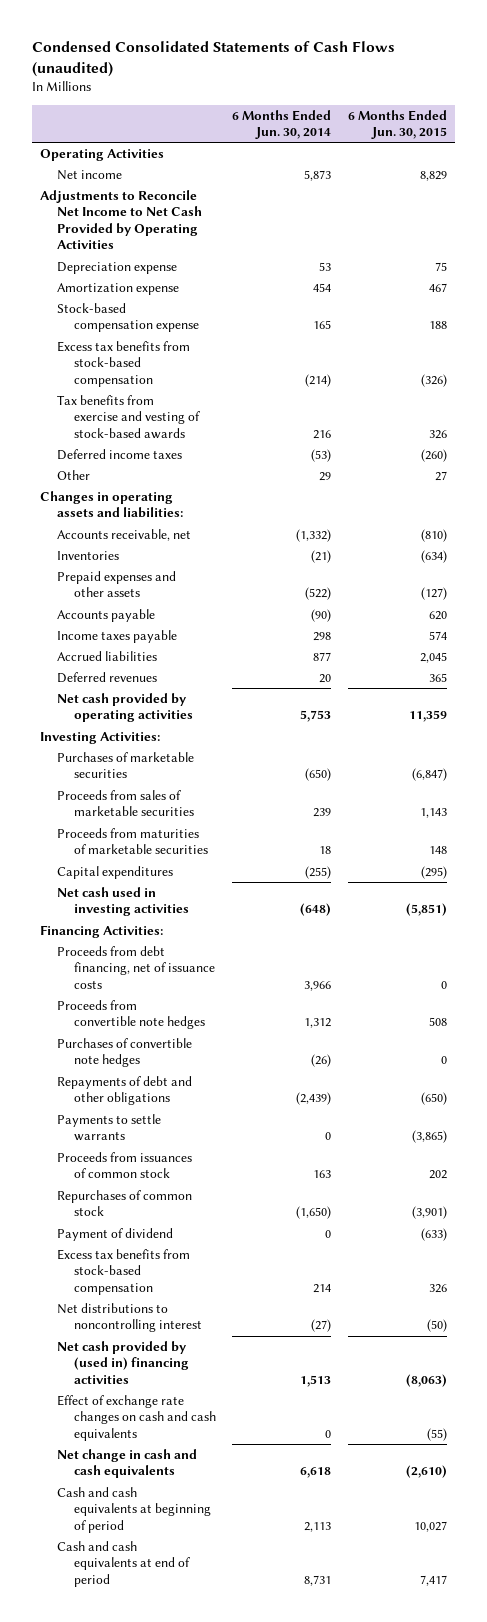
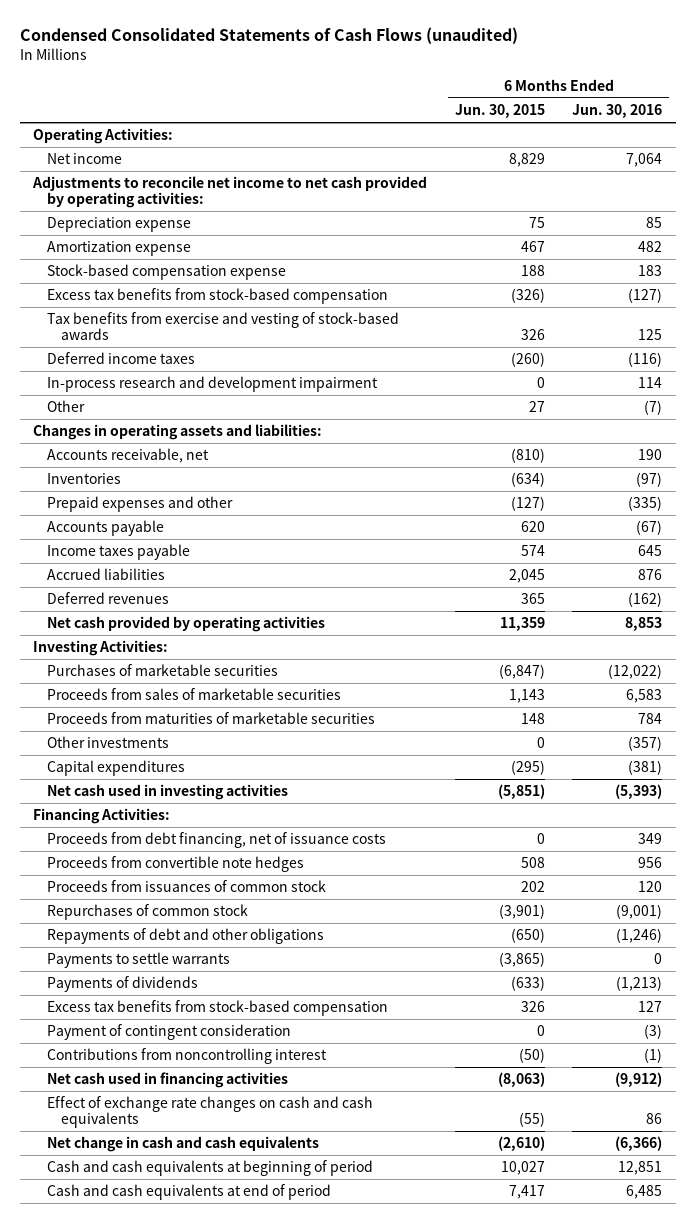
- | 6 Months Ended Jun. 30, 2014 | 6 Months Ended Jun. 30, 2015
+ | 6 Months Ended Jun. 30, 2015 | 6 Months Ended Jun. 30, 2016
- Operating Activities
+ Operating Activities:
- Adjustments to Reconcile Net Income to Net Cash Provided by Operating Activities
+ Adjustments to reconcile net income to net cash provided by operating activities:
+ In-process research and development impairment | 0 | 114
- Prepaid expenses and other assets | (522) | (127)
+ Prepaid expenses and other | (127) | (335)
+ Other investments | 0 | (357)
- Purchases of convertible note hedges | (26) | 0
- Payment of dividend | 0 | (633)
moved down: Repayments of debt and other obligations | (650) | (1,246)
moved down: Payments to settle warrants | (3,865) | 0
+ Payments of dividends | (633) | (1,213)
- Net distributions to noncontrolling interest | (27) | (50)
- Net cash provided by (used in) financing activities | 1,513 | (8,063)
+ Payment of contingent consideration | 0 | (3)
+ Contributions from noncontrolling interest | (50) | (1)
+ Net cash used in financing activities | (8,063) | (9,912)

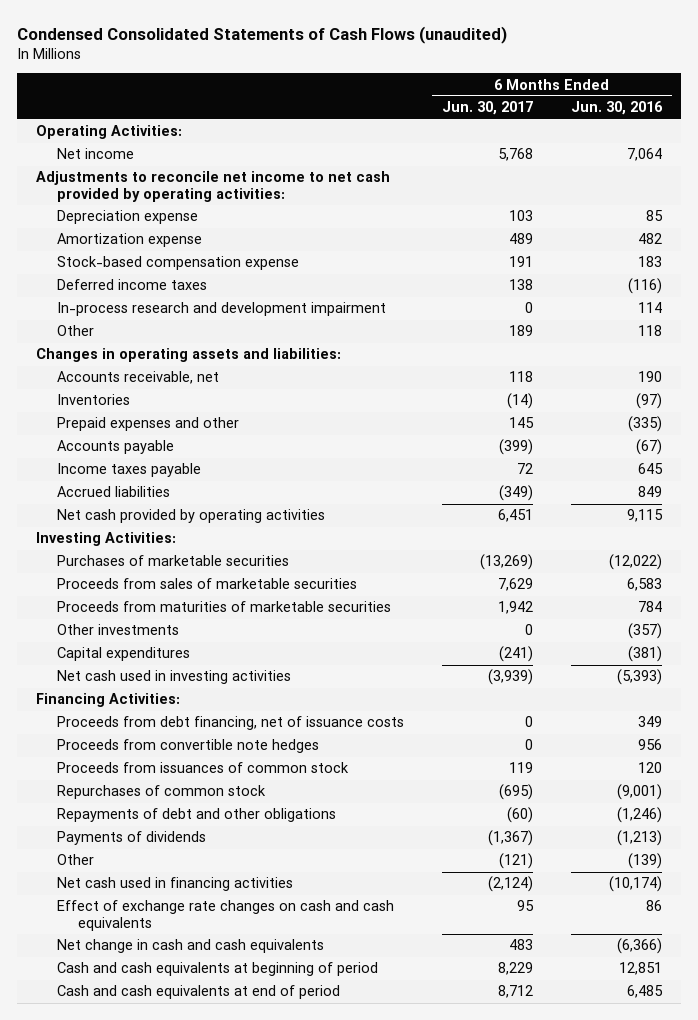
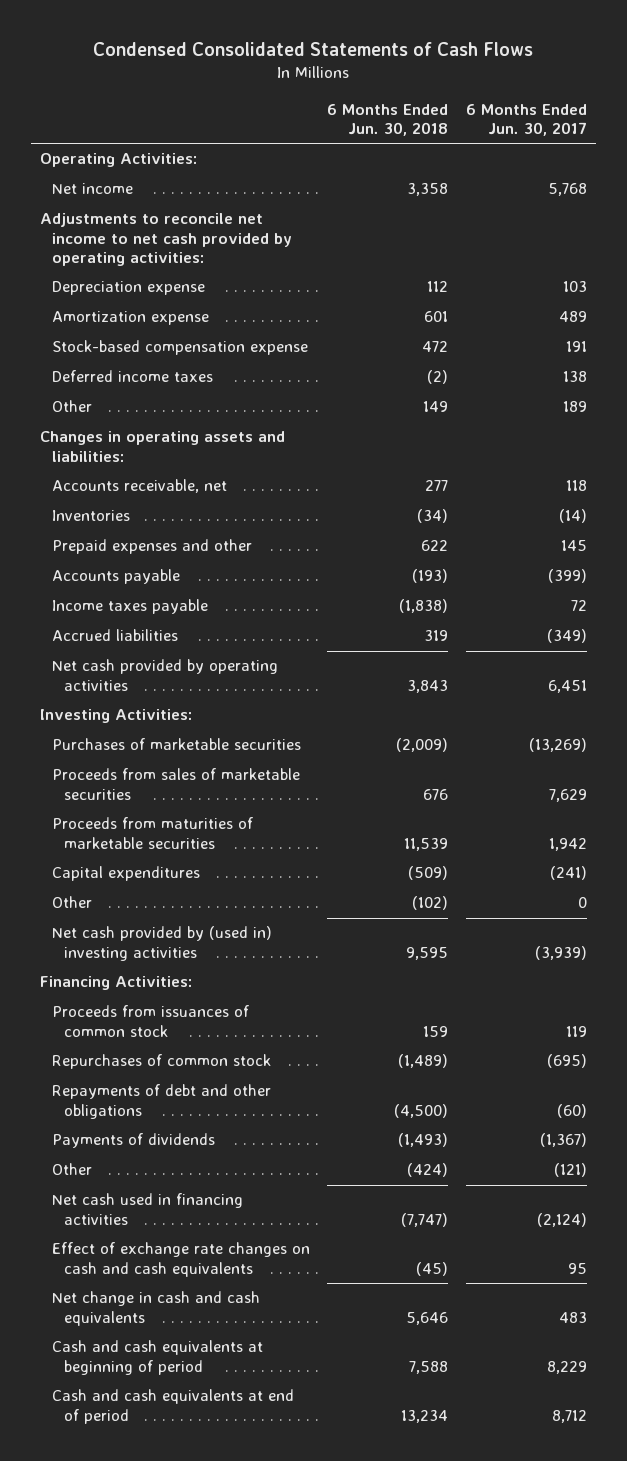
- Condensed Consolidated Statements of Cash Flows (unaudited)
+ Condensed Consolidated Statements of Cash Flows
- | 6 Months Ended Jun. 30, 2017 | 6 Months Ended Jun. 30, 2016
+ | 6 Months Ended Jun. 30, 2018 | 6 Months Ended Jun. 30, 2017
- In-process research and development impairment | 0 | 114
- Other investments | 0 | (357)
- Net cash used in investing activities | (3,939) | (5,393)
+ Other | (102) | 0
+ Net cash provided by (used in) investing activities | 9,595 | (3,939)
- Proceeds from debt financing, net of issuance costs | 0 | 349
- Proceeds from convertible note hedges | 0 | 956

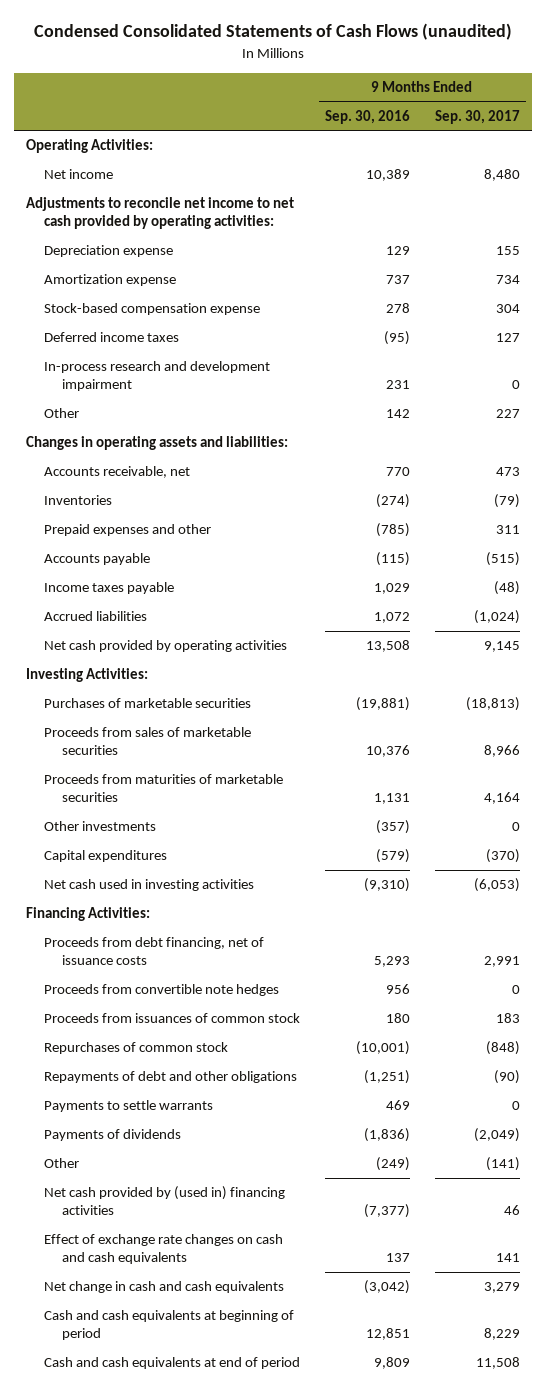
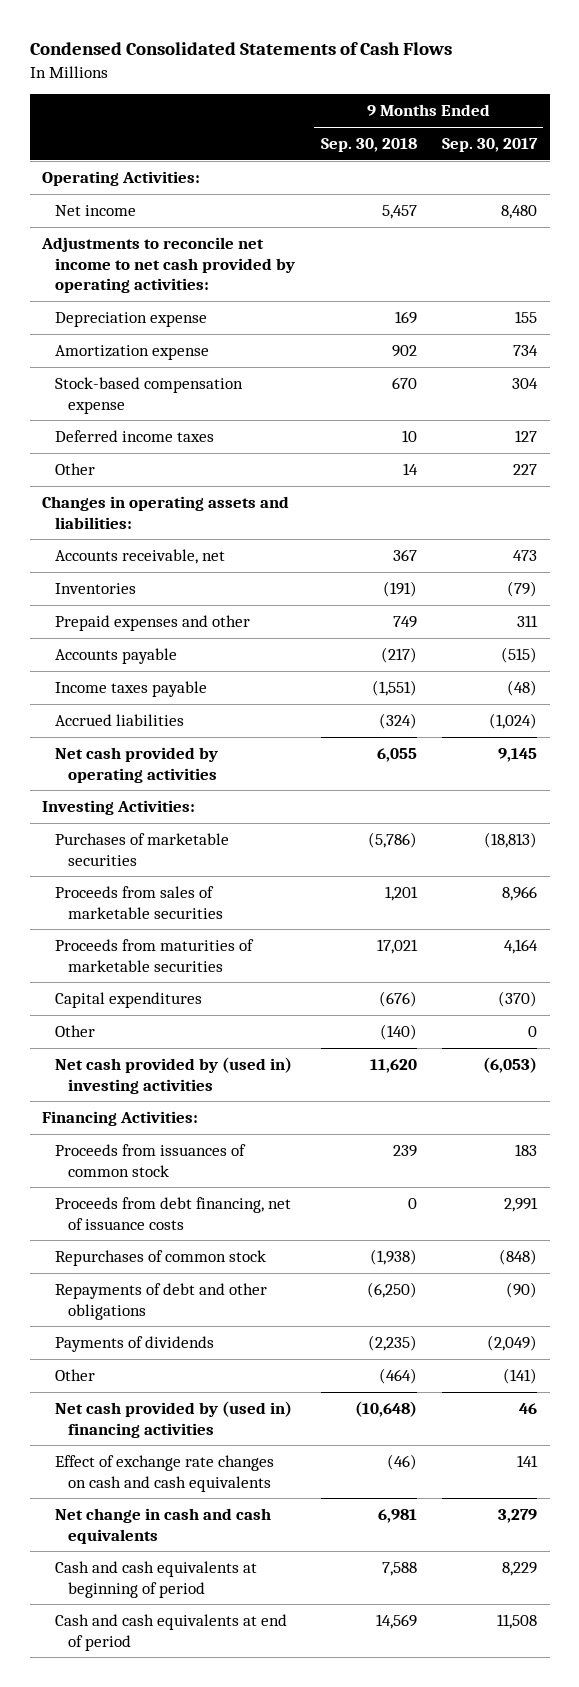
- Condensed Consolidated Statements of Cash Flows (unaudited)
+ Condensed Consolidated Statements of Cash Flows
- | 9 Months Ended Sep. 30, 2016 | 9 Months Ended Sep. 30, 2017
+ | 9 Months Ended Sep. 30, 2018 | 9 Months Ended Sep. 30, 2017
- In-process research and development impairment | 231 | 0
- Other investments | (357) | 0
- Net cash used in investing activities | (9,310) | (6,053)
+ Other | (140) | 0
+ Net cash provided by (used in) investing activities | 11,620 | (6,053)
- Proceeds from convertible note hedges | 956 | 0
moved down: Proceeds from debt financing, net of issuance costs | 0 | 2,991
- Payments to settle warrants | 469 | 0

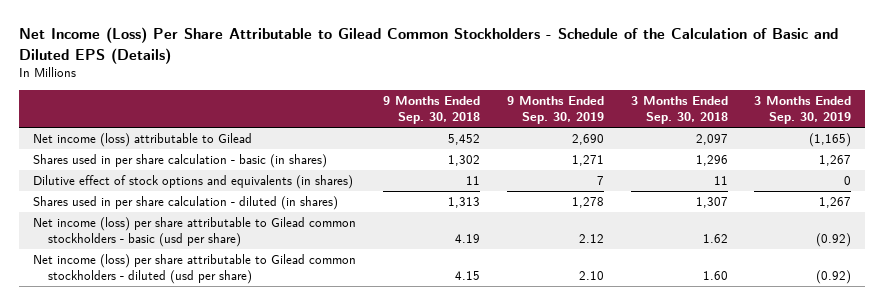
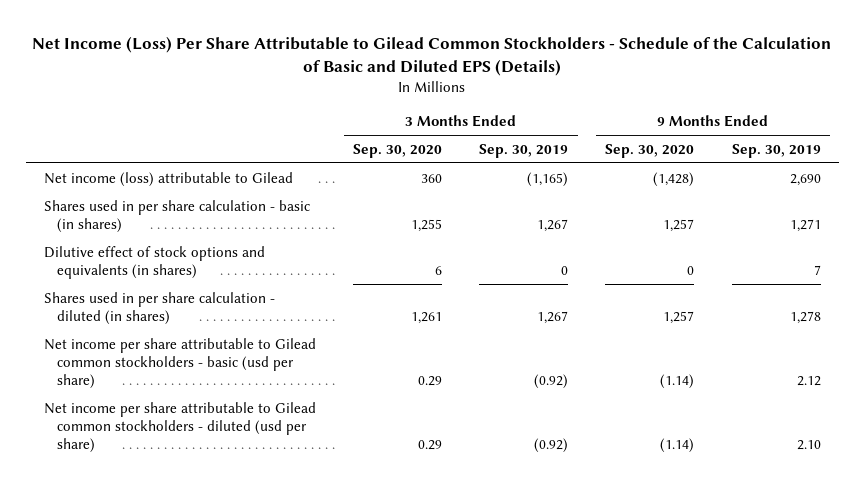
- | 9 Months Ended Sep. 30, 2018 | 9 Months Ended Sep. 30, 2019 | 3 Months Ended Sep. 30, 2018 | 3 Months Ended Sep. 30, 2019
+ | 3 Months Ended Sep. 30, 2020 | 3 Months Ended Sep. 30, 2019 | 9 Months Ended Sep. 30, 2020 | 9 Months Ended Sep. 30, 2019
- Net income (loss) per share attributable to Gilead common stockholders - basic (usd per share) | 4.19 | 2.12 | 1.62 | (0.92)
- Net income (loss) per share attributable to Gilead common stockholders - diluted (usd per share) | 4.15 | 2.10 | 1.60 | (0.92)
+ Net income per share attributable to Gilead common stockholders - basic (usd per share) | 0.29 | (0.92) | (1.14) | 2.12
+ Net income per share attributable to Gilead common stockholders - diluted (usd per share) | 0.29 | (0.92) | (1.14) | 2.10

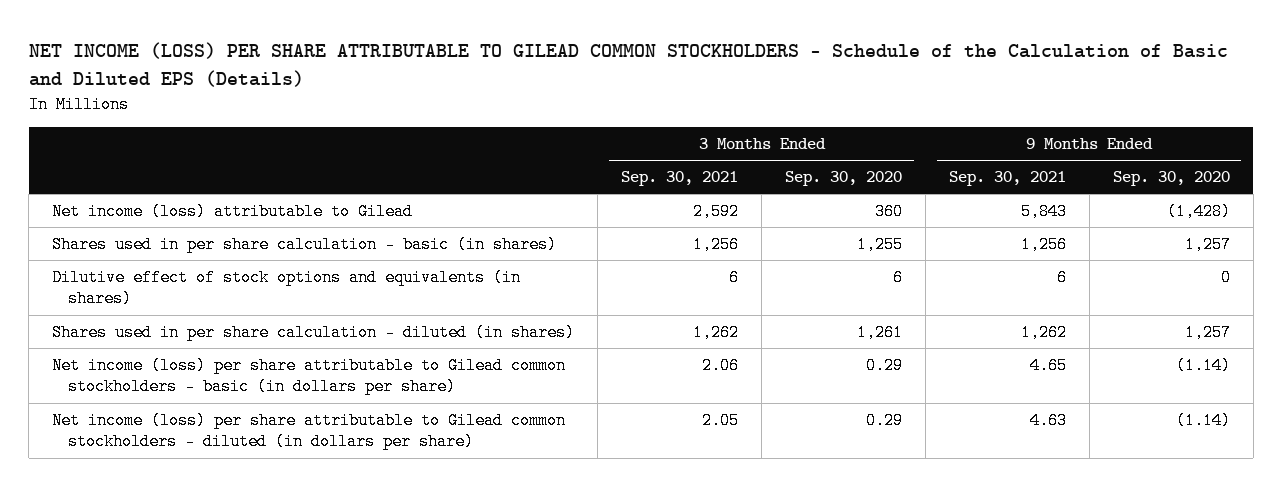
- Net Income (Loss) Per Share Attributable to Gilead Common Stockholders - Schedule of the Calculation of Basic and Diluted EPS (Details)
+ NET INCOME (LOSS) PER SHARE ATTRIBUTABLE TO GILEAD COMMON STOCKHOLDERS - Schedule of the Calculation of Basic and Diluted EPS (Details)
- | 3 Months Ended Sep. 30, 2020 | 3 Months Ended Sep. 30, 2019 | 9 Months Ended Sep. 30, 2020 | 9 Months Ended Sep. 30, 2019
+ | 3 Months Ended Sep. 30, 2021 | 3 Months Ended Sep. 30, 2020 | 9 Months Ended Sep. 30, 2021 | 9 Months Ended Sep. 30, 2020
- Net income per share attributable to Gilead common stockholders - basic (usd per share) | 0.29 | (0.92) | (1.14) | 2.12
- Net income per share attributable to Gilead common stockholders - diluted (usd per share) | 0.29 | (0.92) | (1.14) | 2.10
+ Net income (loss) per share attributable to Gilead common stockholders - basic (in dollars per share) | 2.06 | 0.29 | 4.65 | (1.14)
+ Net income (loss) per share attributable to Gilead common stockholders - diluted (in dollars per share) | 2.05 | 0.29 | 4.63 | (1.14)

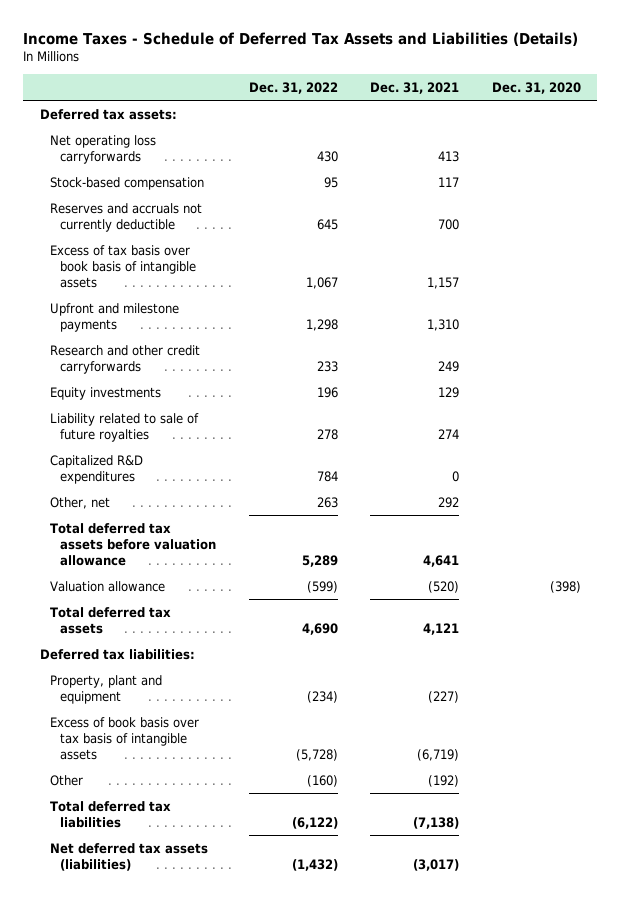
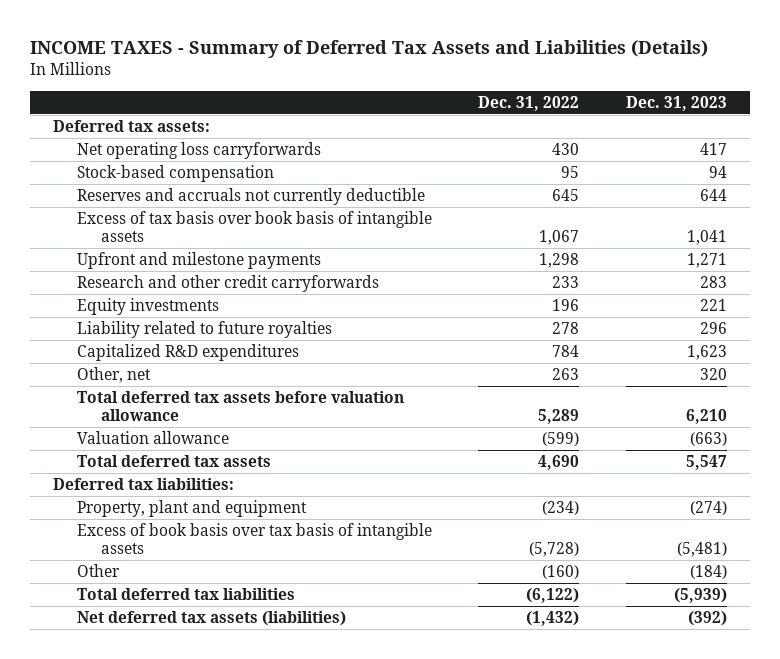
- Income Taxes - Schedule of Deferred Tax Assets and Liabilities (Details)
+ INCOME TAXES - Summary of Deferred Tax Assets and Liabilities (Details)
- | Dec. 31, 2022 | Dec. 31, 2021 | Dec. 31, 2020
+ | Dec. 31, 2022 | Dec. 31, 2023
- Liability related to sale of future royalties | 278 | 274 |
+ Liability related to future royalties | 278 | 296

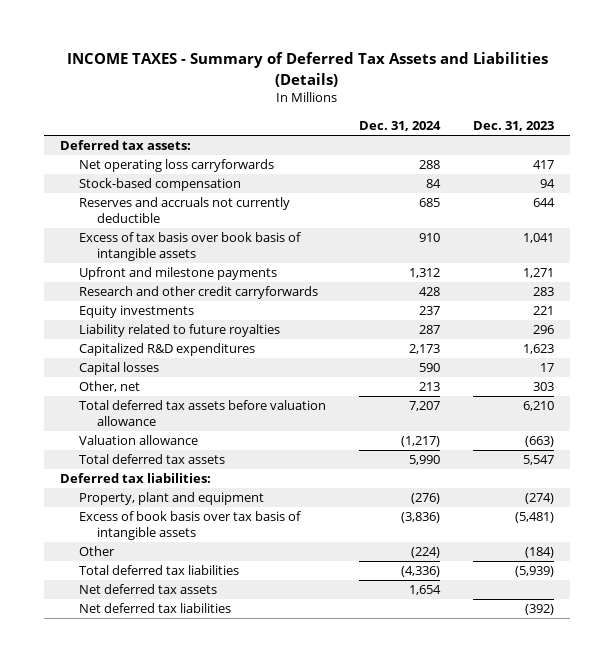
- | Dec. 31, 2022 | Dec. 31, 2023
+ | Dec. 31, 2024 | Dec. 31, 2023
- Other, net | 263 | 320
+ Capital losses | 590 | 17
+ Other, net | 213 | 303
- Net deferred tax assets (liabilities) | (1,432) | (392)
+ Net deferred tax assets | 1,654 |
+ Net deferred tax liabilities | | (392)

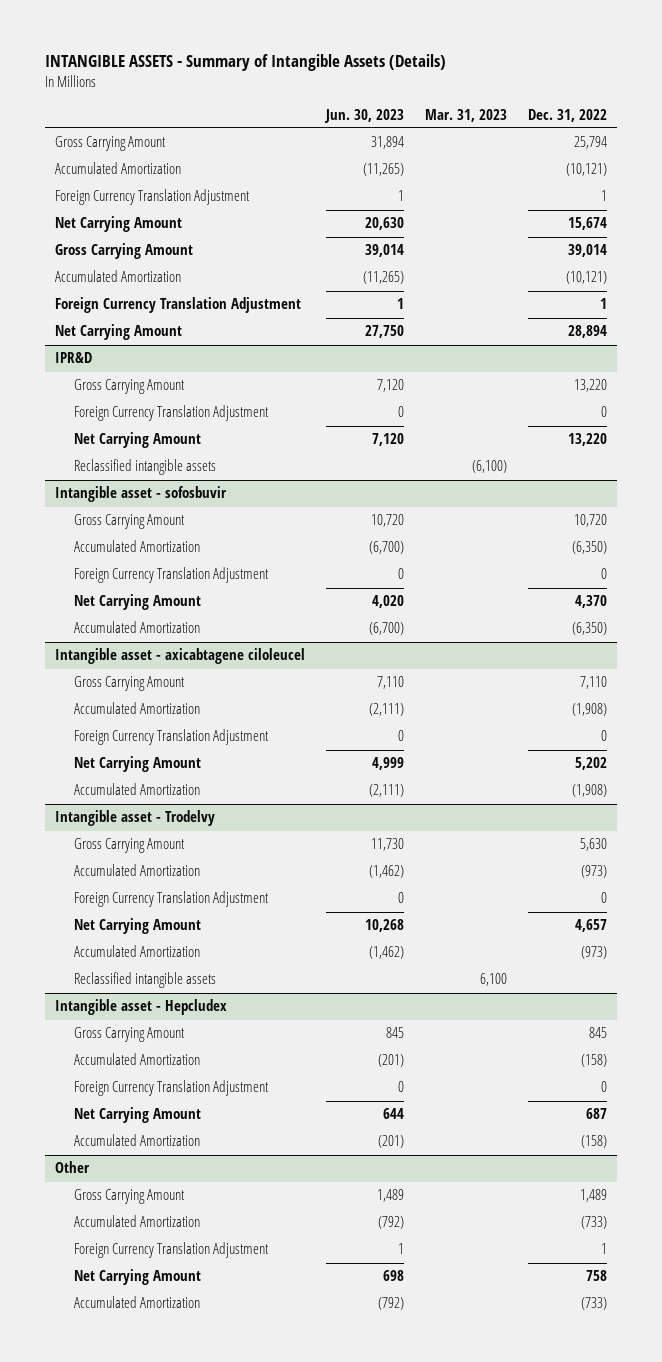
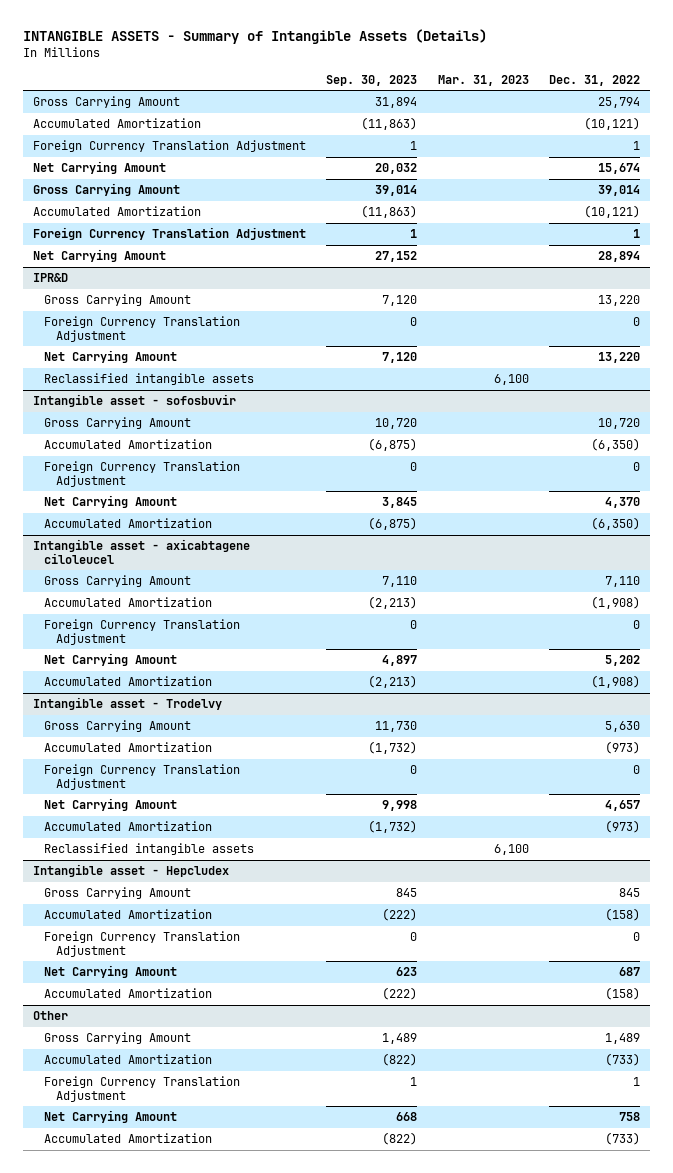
- | Jun. 30, 2023 | Mar. 31, 2023 | Dec. 31, 2022
+ | Sep. 30, 2023 | Mar. 31, 2023 | Dec. 31, 2022
@ IPR&D
- Reclassified intangible assets | | (6,100) |
+ Reclassified intangible assets | | 6,100 |

